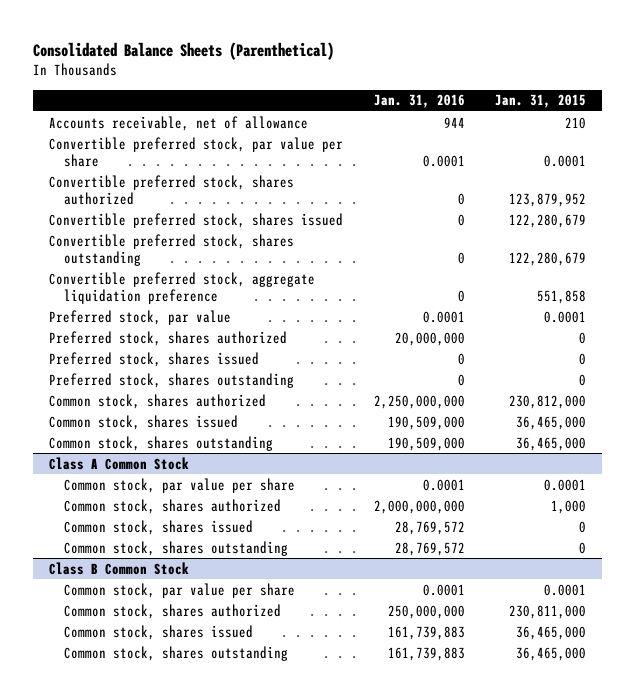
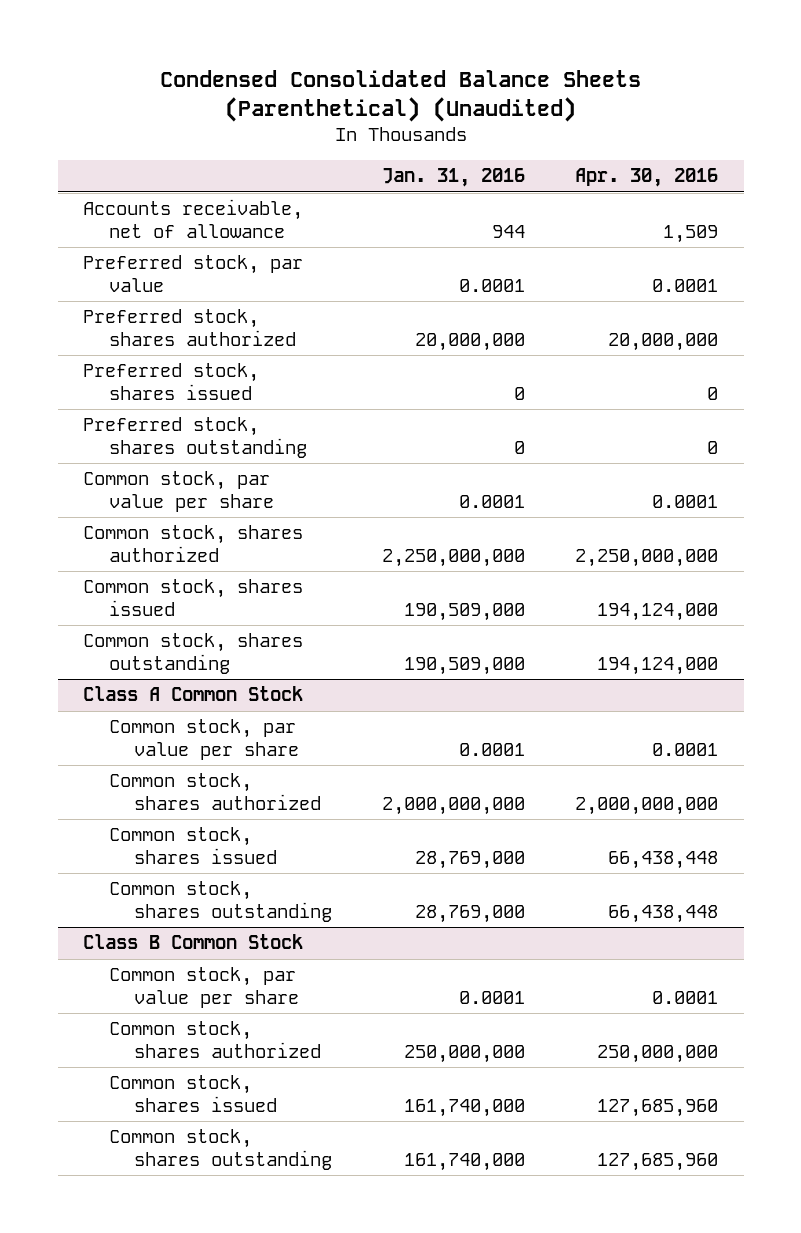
- Consolidated Balance Sheets (Parenthetical)
+ Condensed Consolidated Balance Sheets (Parenthetical) (Unaudited)
- | Jan. 31, 2016 | Jan. 31, 2015
+ | Jan. 31, 2016 | Apr. 30, 2016
- Convertible preferred stock, par value per share | 0.0001 | 0.0001
- Convertible preferred stock, shares authorized | 0 | 123,879,952
- Convertible preferred stock, shares issued | 0 | 122,280,679
- Convertible preferred stock, shares outstanding | 0 | 122,280,679
- Convertible preferred stock, aggregate liquidation preference | 0 | 551,858
+ Common stock, par value per share | 0.0001 | 0.0001
@ Class A Common Stock
- Common stock, shares issued | 28,769,572 | 0
- Common stock, shares outstanding | 28,769,572 | 0
+ Common stock, shares issued | 28,769,000 | 66,438,448
+ Common stock, shares outstanding | 28,769,000 | 66,438,448
@ Class B Common Stock
- Common stock, shares issued | 161,739,883 | 36,465,000
- Common stock, shares outstanding | 161,739,883 | 36,465,000
+ Common stock, shares issued | 161,740,000 | 127,685,960
+ Common stock, shares outstanding | 161,740,000 | 127,685,960

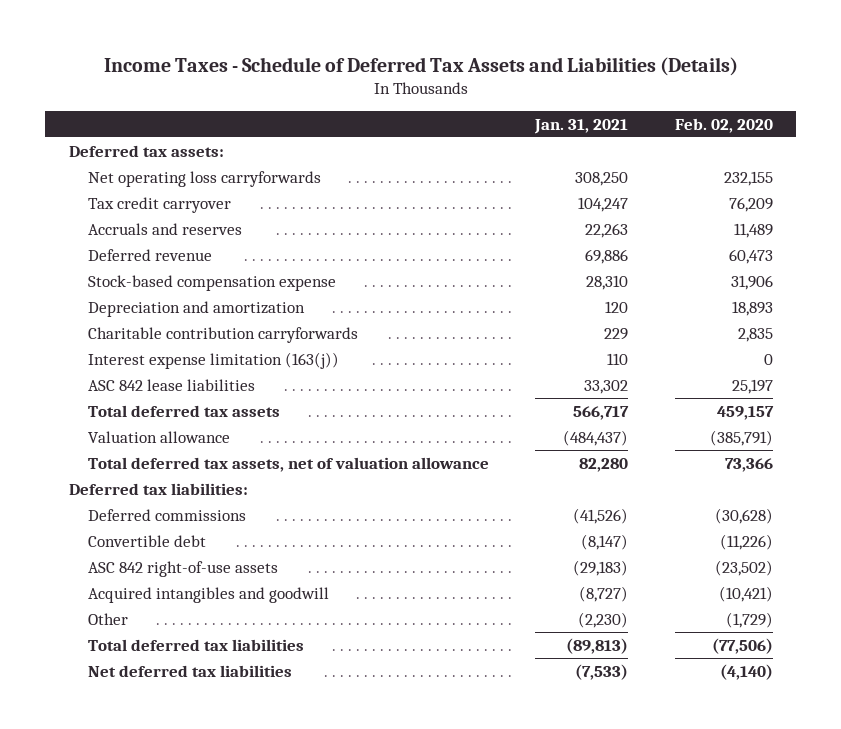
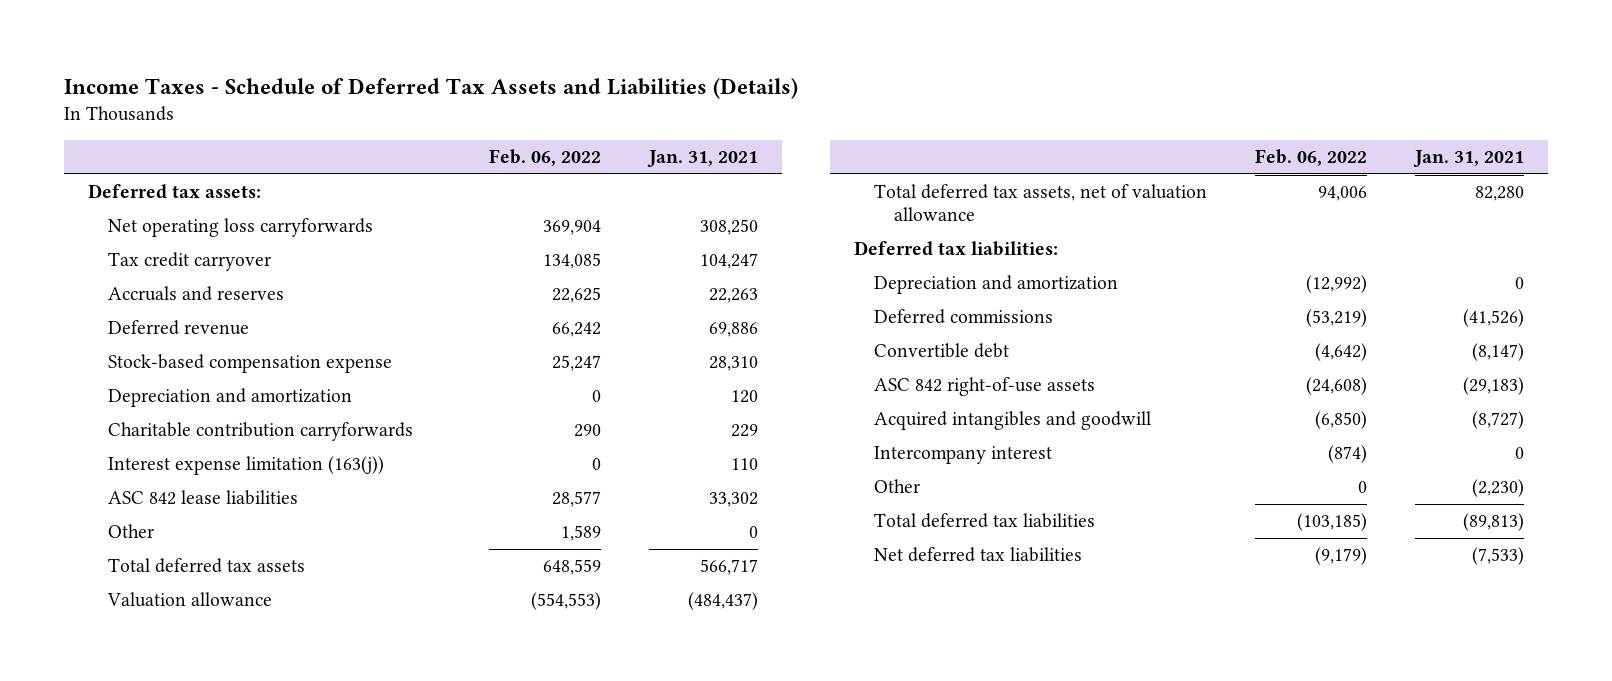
- | Jan. 31, 2021 | Feb. 02, 2020
+ | Feb. 06, 2022 | Jan. 31, 2021
+ Other | 1,589 | 0
+ Depreciation and amortization | (12,992) | 0
+ Intercompany interest | (874) | 0

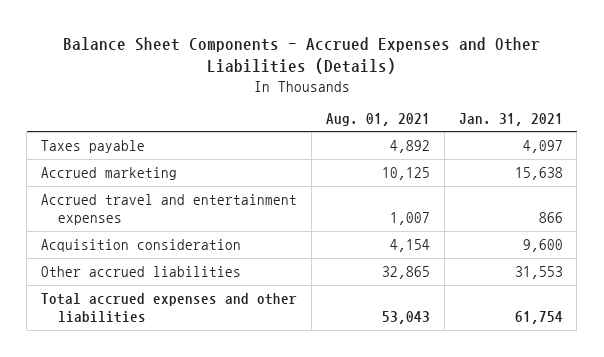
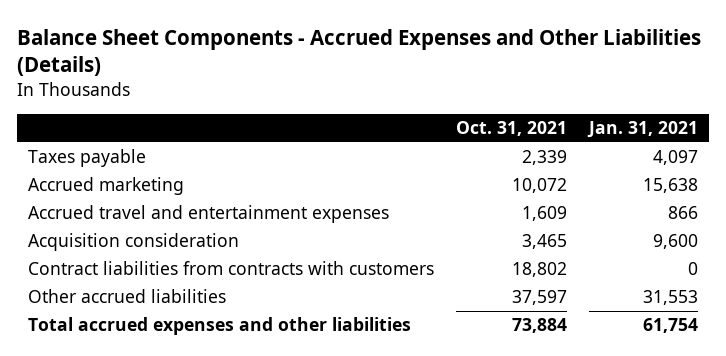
- | Aug. 01, 2021 | Jan. 31, 2021
+ | Oct. 31, 2021 | Jan. 31, 2021
+ Contract liabilities from contracts with customers | 18,802 | 0

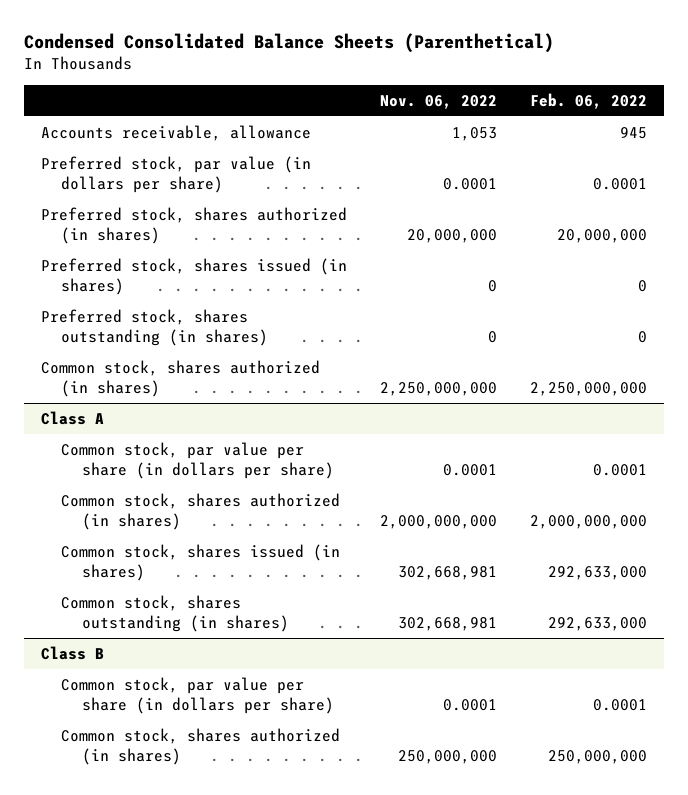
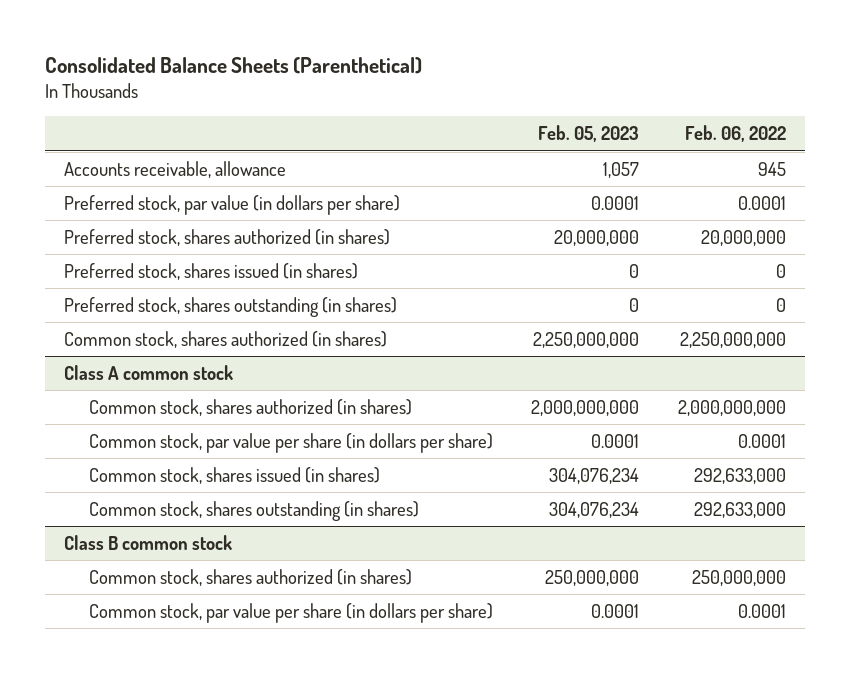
- Condensed Consolidated Balance Sheets (Parenthetical)
+ Consolidated Balance Sheets (Parenthetical)
- | Nov. 06, 2022 | Feb. 06, 2022
+ | Feb. 05, 2023 | Feb. 06, 2022
- Class A
- Common stock, par value per share (in dollars per share) | 0.0001 | 0.0001
+ Class A common stock
+ Common stock, par value per share (in dollars per share) | 0.0001 | 0.0001
- Class B
- Common stock, par value per share (in dollars per share) | 0.0001 | 0.0001
+ Class B common stock
+ Common stock, par value per share (in dollars per share) | 0.0001 | 0.0001

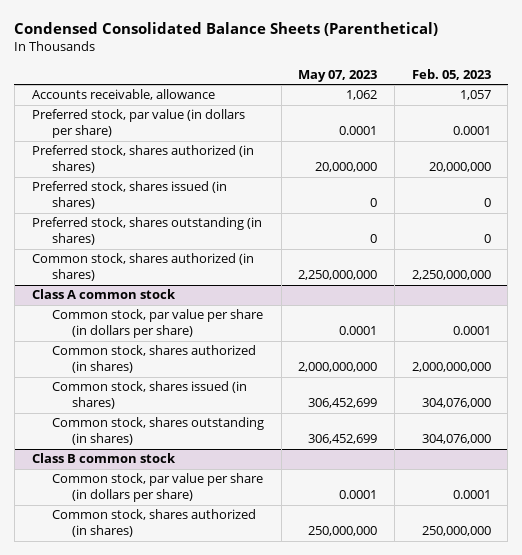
- Consolidated Balance Sheets (Parenthetical)
+ Condensed Consolidated Balance Sheets (Parenthetical)
- | Feb. 05, 2023 | Feb. 06, 2022
+ | May 07, 2023 | Feb. 05, 2023
@ Class A common stock
- Common stock, shares issued (in shares) | 304,076,234 | 292,633,000
- Common stock, shares outstanding (in shares) | 304,076,234 | 292,633,000
moved down: Common stock, shares authorized (in shares) | 2,000,000,000 | 2,000,000,000
+ Common stock, shares issued (in shares) | 306,452,699 | 304,076,000
+ Common stock, shares outstanding (in shares) | 306,452,699 | 304,076,000
@ Class B common stock
moved down: Common stock, shares authorized (in shares) | 250,000,000 | 250,000,000

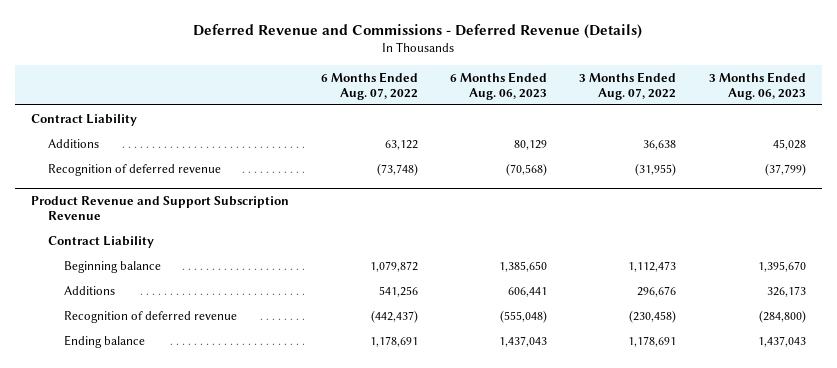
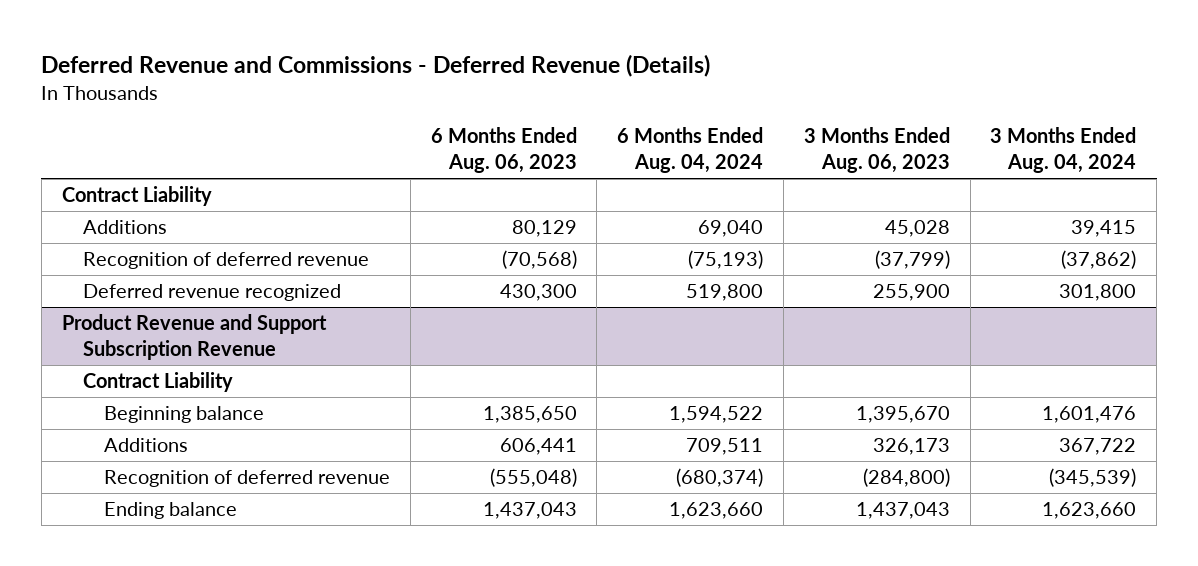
- | 6 Months Ended Aug. 07, 2022 | 6 Months Ended Aug. 06, 2023 | 3 Months Ended Aug. 07, 2022 | 3 Months Ended Aug. 06, 2023
+ | 6 Months Ended Aug. 06, 2023 | 6 Months Ended Aug. 04, 2024 | 3 Months Ended Aug. 06, 2023 | 3 Months Ended Aug. 04, 2024
+ Deferred revenue recognized | 430,300 | 519,800 | 255,900 | 301,800

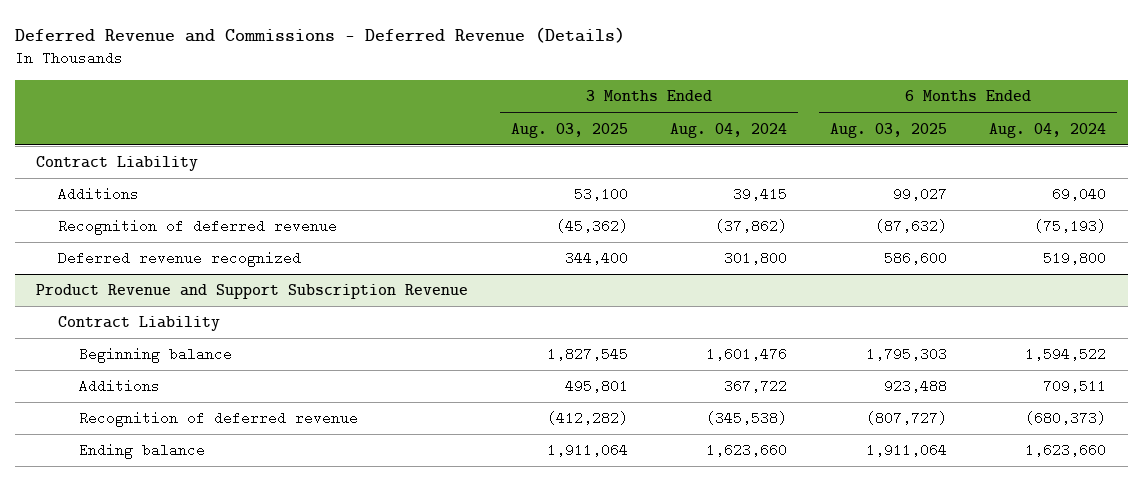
- | 6 Months Ended Aug. 06, 2023 | 6 Months Ended Aug. 04, 2024 | 3 Months Ended Aug. 06, 2023 | 3 Months Ended Aug. 04, 2024
+ | 3 Months Ended Aug. 03, 2025 | 3 Months Ended Aug. 04, 2024 | 6 Months Ended Aug. 03, 2025 | 6 Months Ended Aug. 04, 2024
@ Product Revenue and Support Subscription Revenue
- Recognition of deferred revenue | (555,048) | (680,374) | (284,800) | (345,539)
+ Recognition of deferred revenue | (412,282) | (345,538) | (807,727) | (680,373)

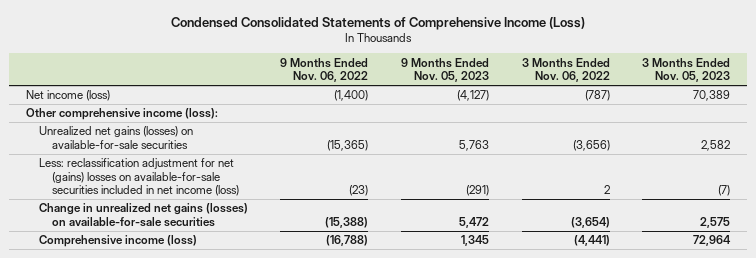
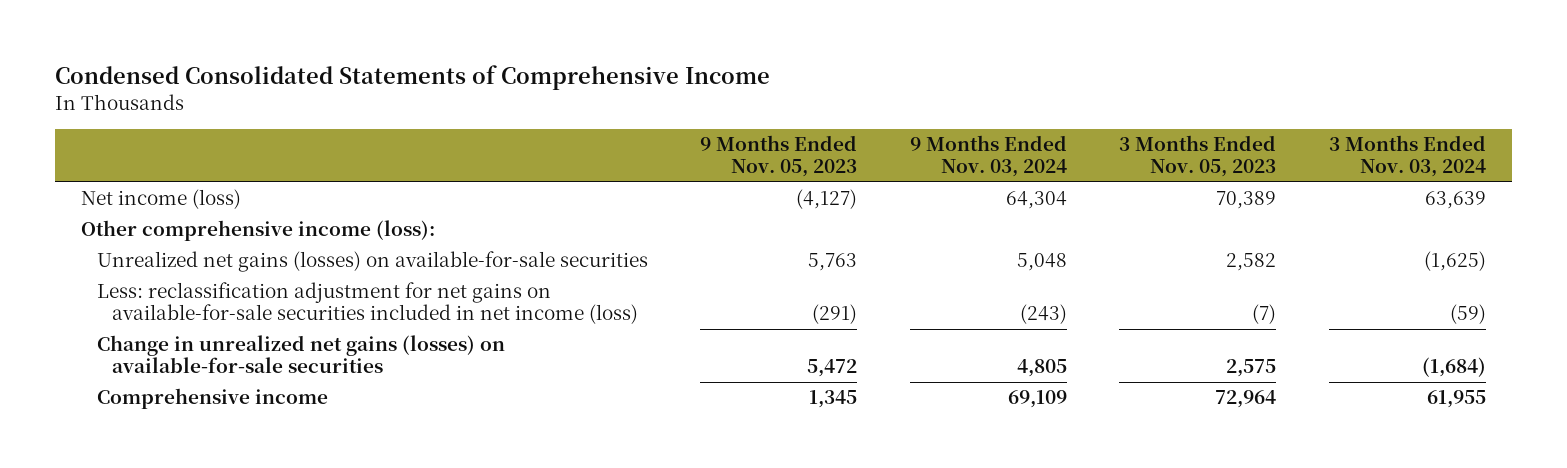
- Condensed Consolidated Statements of Comprehensive Income (Loss)
+ Condensed Consolidated Statements of Comprehensive Income
- | 9 Months Ended Nov. 06, 2022 | 9 Months Ended Nov. 05, 2023 | 3 Months Ended Nov. 06, 2022 | 3 Months Ended Nov. 05, 2023
+ | 9 Months Ended Nov. 05, 2023 | 9 Months Ended Nov. 03, 2024 | 3 Months Ended Nov. 05, 2023 | 3 Months Ended Nov. 03, 2024
- Less: reclassification adjustment for net (gains) losses on available-for-sale securities included in net income (loss) | (23) | (291) | 2 | (7)
+ Less: reclassification adjustment for net gains on available-for-sale securities included in net income (loss) | (291) | (243) | (7) | (59)
- Comprehensive income (loss) | (16,788) | 1,345 | (4,441) | 72,964
+ Comprehensive income | 1,345 | 69,109 | 72,964 | 61,955

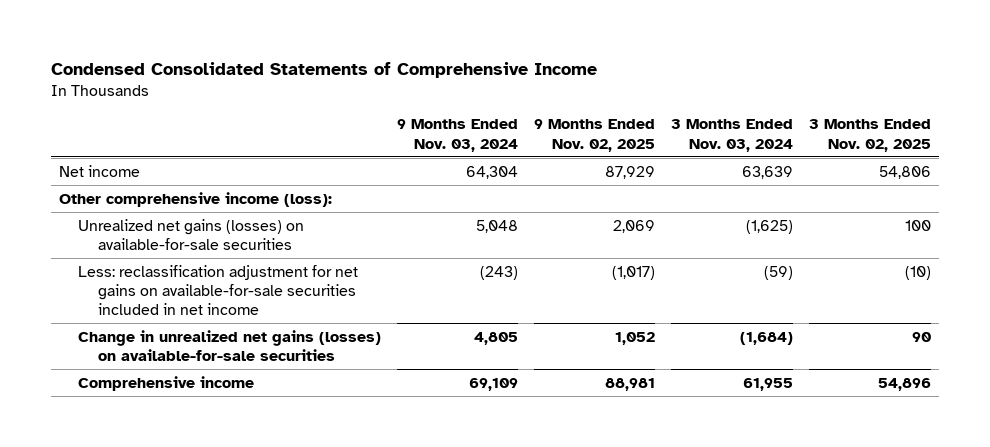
- | 9 Months Ended Nov. 05, 2023 | 9 Months Ended Nov. 03, 2024 | 3 Months Ended Nov. 05, 2023 | 3 Months Ended Nov. 03, 2024
+ | 9 Months Ended Nov. 03, 2024 | 9 Months Ended Nov. 02, 2025 | 3 Months Ended Nov. 03, 2024 | 3 Months Ended Nov. 02, 2025
- Net income (loss) | (4,127) | 64,304 | 70,389 | 63,639
+ Net income | 64,304 | 87,929 | 63,639 | 54,806
- Less: reclassification adjustment for net gains on available-for-sale securities included in net income (loss) | (291) | (243) | (7) | (59)
+ Less: reclassification adjustment for net gains on available-for-sale securities included in net income | (243) | (1,017) | (59) | (10)

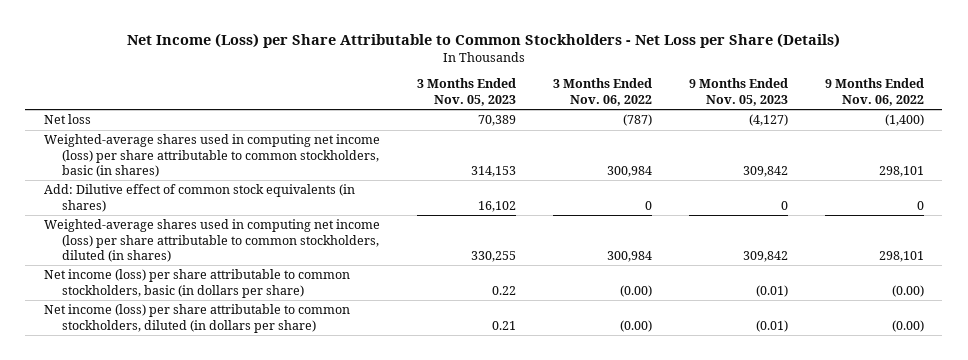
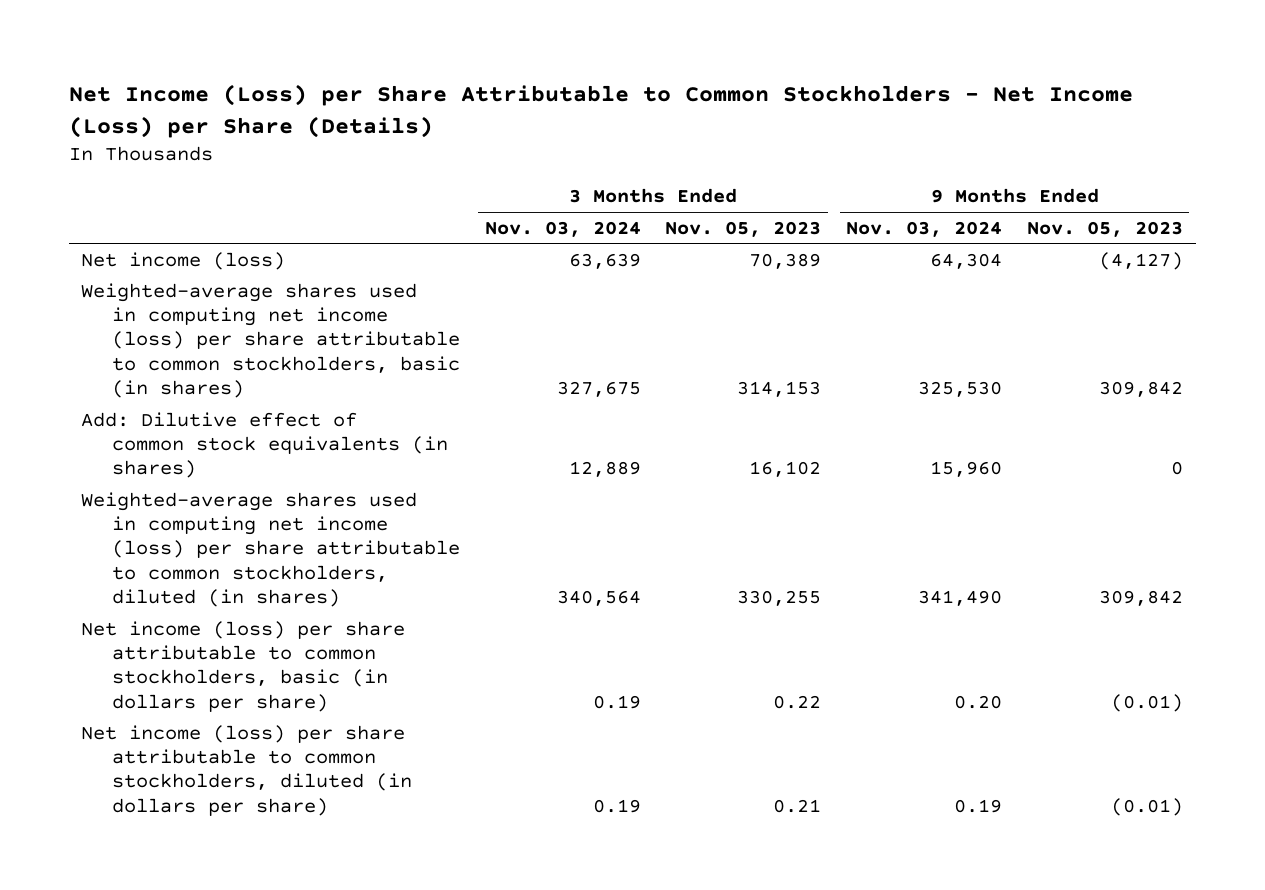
- Net Income (Loss) per Share Attributable to Common Stockholders - Net Loss per Share (Details)
+ Net Income (Loss) per Share Attributable to Common Stockholders - Net Income (Loss) per Share (Details)
- | 3 Months Ended Nov. 05, 2023 | 3 Months Ended Nov. 06, 2022 | 9 Months Ended Nov. 05, 2023 | 9 Months Ended Nov. 06, 2022
+ | 3 Months Ended Nov. 03, 2024 | 3 Months Ended Nov. 05, 2023 | 9 Months Ended Nov. 03, 2024 | 9 Months Ended Nov. 05, 2023
- Net loss | 70,389 | (787) | (4,127) | (1,400)
+ Net income (loss) | 63,639 | 70,389 | 64,304 | (4,127)

